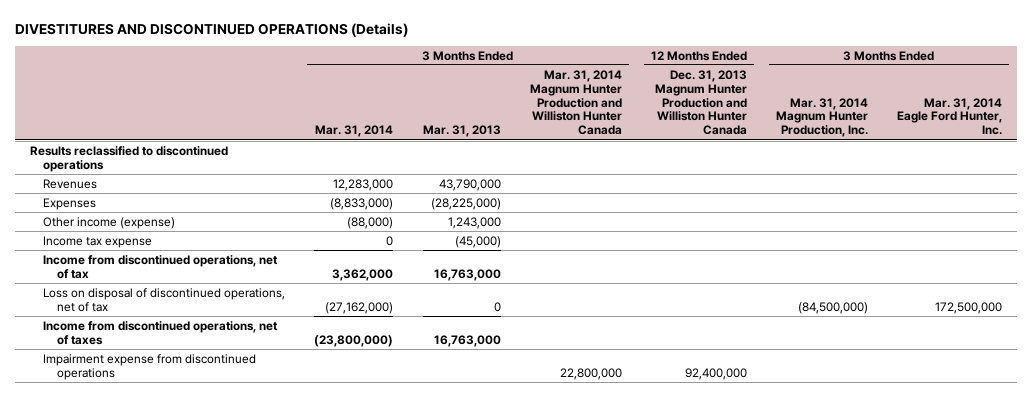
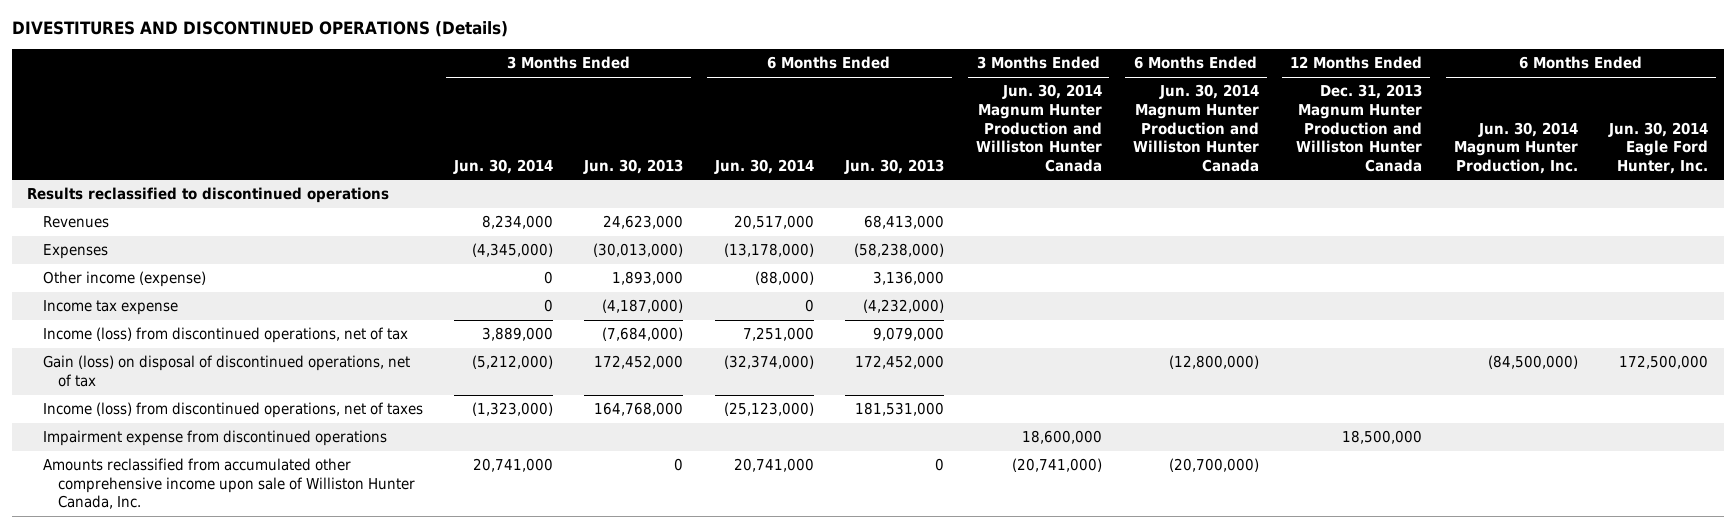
- | 3 Months Ended Mar. 31, 2014 | 3 Months Ended Mar. 31, 2013 | 3 Months Ended Mar. 31, 2014 Magnum Hunter Production and Williston Hunter Canada | 12 Months Ended Dec. 31, 2013 Magnum Hunter Production and Williston Hunter Canada | 3 Months Ended Mar. 31, 2014 Magnum Hunter Production, Inc. | 3 Months Ended Mar. 31, 2014 Eagle Ford Hunter, Inc.
+ | 3 Months Ended Jun. 30, 2014 | 3 Months Ended Jun. 30, 2013 | 6 Months Ended Jun. 30, 2014 | 6 Months Ended Jun. 30, 2013 | 3 Months Ended Jun. 30, 2014 Magnum Hunter Production and Williston Hunter Canada | 6 Months Ended Jun. 30, 2014 Magnum Hunter Production and Williston Hunter Canada | 12 Months Ended Dec. 31, 2013 Magnum Hunter Production and Williston Hunter Canada | 6 Months Ended Jun. 30, 2014 Magnum Hunter Production, Inc. | 6 Months Ended Jun. 30, 2014 Eagle Ford Hunter, Inc.
- Income from discontinued operations, net of tax | 3,362,000 | 16,763,000 | | | |
- Loss on disposal of discontinued operations, net of tax | (27,162,000) | 0 | | | (84,500,000) | 172,500,000
- Income from discontinued operations, net of taxes | (23,800,000) | 16,763,000 | | | |
- Impairment expense from discontinued operations | | | 22,800,000 | 92,400,000 | |
+ Income (loss) from discontinued operations, net of tax | 3,889,000 | (7,684,000) | 7,251,000 | 9,079,000 | | | | |
+ Gain (loss) on disposal of discontinued operations, net of tax | (5,212,000) | 172,452,000 | (32,374,000) | 172,452,000 | | (12,800,000) | | (84,500,000) | 172,500,000
+ Income (loss) from discontinued operations, net of taxes | (1,323,000) | 164,768,000 | (25,123,000) | 181,531,000 | | | | |
+ Impairment expense from discontinued operations | | | | | 18,600,000 | | 18,500,000 | |
+ Amounts reclassified from accumulated other comprehensive income upon sale of Williston Hunter Canada, Inc. | 20,741,000 | 0 | 20,741,000 | 0 | (20,741,000) | (20,700,000) | | |

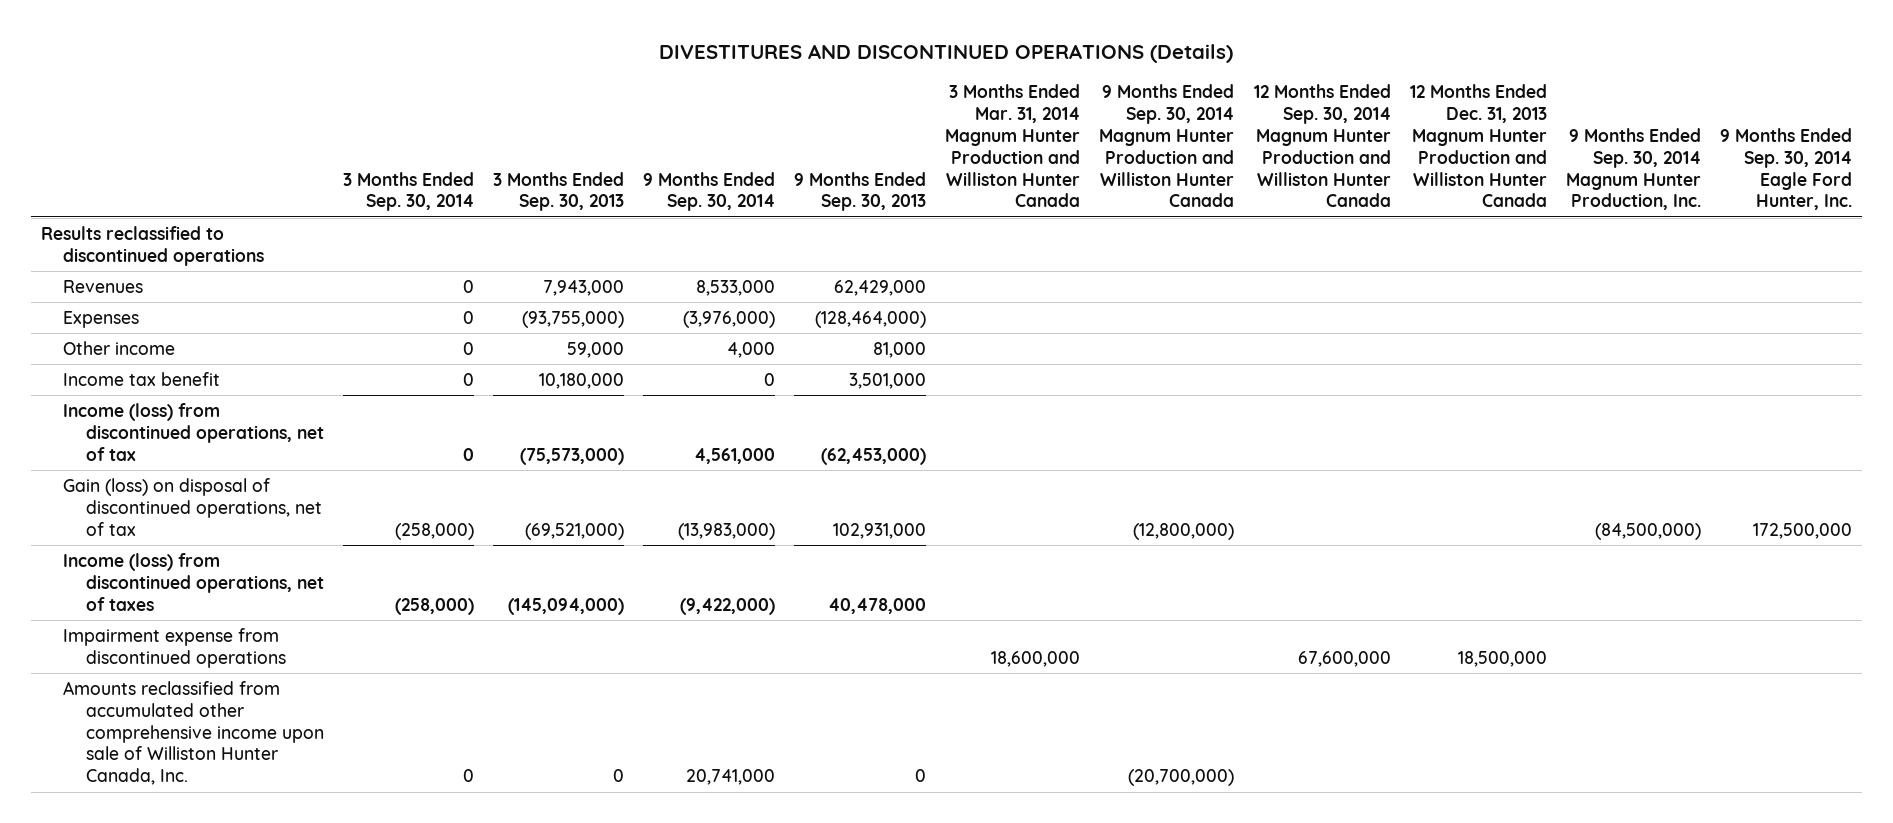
- | 3 Months Ended Jun. 30, 2014 | 3 Months Ended Jun. 30, 2013 | 6 Months Ended Jun. 30, 2014 | 6 Months Ended Jun. 30, 2013 | 3 Months Ended Jun. 30, 2014 Magnum Hunter Production and Williston Hunter Canada | 6 Months Ended Jun. 30, 2014 Magnum Hunter Production and Williston Hunter Canada | 12 Months Ended Dec. 31, 2013 Magnum Hunter Production and Williston Hunter Canada | 6 Months Ended Jun. 30, 2014 Magnum Hunter Production, Inc. | 6 Months Ended Jun. 30, 2014 Eagle Ford Hunter, Inc.
+ | 3 Months Ended Sep. 30, 2014 | 3 Months Ended Sep. 30, 2013 | 9 Months Ended Sep. 30, 2014 | 9 Months Ended Sep. 30, 2013 | 3 Months Ended Mar. 31, 2014 Magnum Hunter Production and Williston Hunter Canada | 9 Months Ended Sep. 30, 2014 Magnum Hunter Production and Williston Hunter Canada | 12 Months Ended Sep. 30, 2014 Magnum Hunter Production and Williston Hunter Canada | 12 Months Ended Dec. 31, 2013 Magnum Hunter Production and Williston Hunter Canada | 9 Months Ended Sep. 30, 2014 Magnum Hunter Production, Inc. | 9 Months Ended Sep. 30, 2014 Eagle Ford Hunter, Inc.
- Other income (expense) | 0 | 1,893,000 | (88,000) | 3,136,000 | | | | |
- Income tax expense | 0 | (4,187,000) | 0 | (4,232,000) | | | | |
+ Other income | 0 | 59,000 | 4,000 | 81,000 | | | | | |
+ Income tax benefit | 0 | 10,180,000 | 0 | 3,501,000 | | | | | |

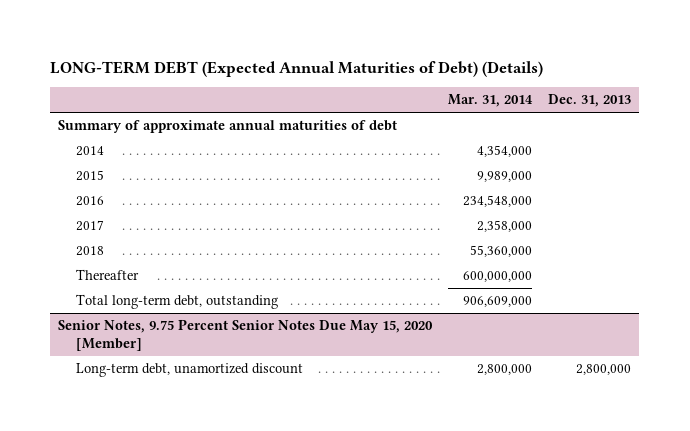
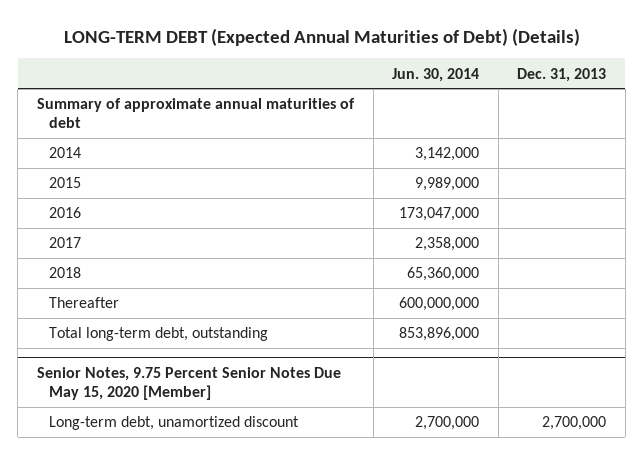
- | Mar. 31, 2014 | Dec. 31, 2013
+ | Jun. 30, 2014 | Dec. 31, 2013
@ Senior Notes, 9.75 Percent Senior Notes Due May 15, 2020 [Member]
- Long-term debt, unamortized discount | 2,800,000 | 2,800,000
+ Long-term debt, unamortized discount | 2,700,000 | 2,700,000

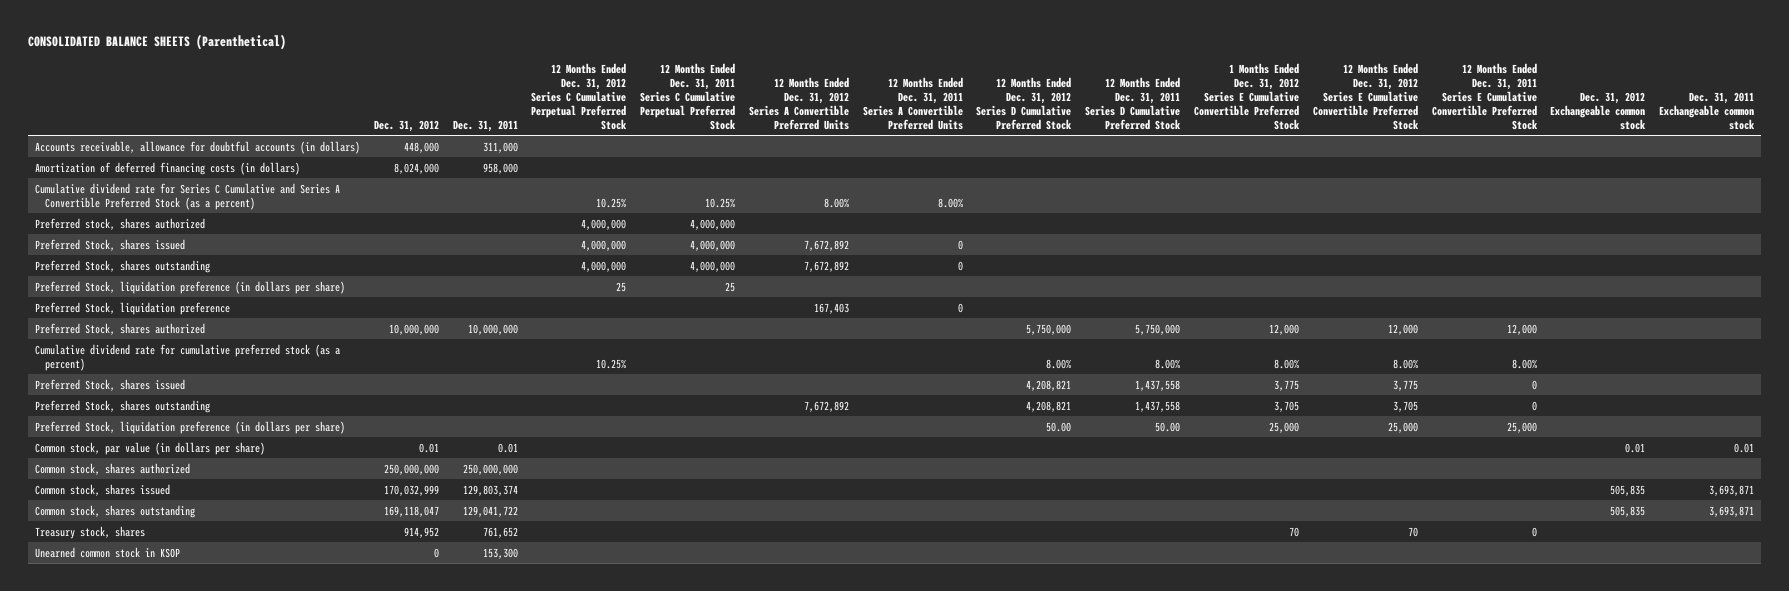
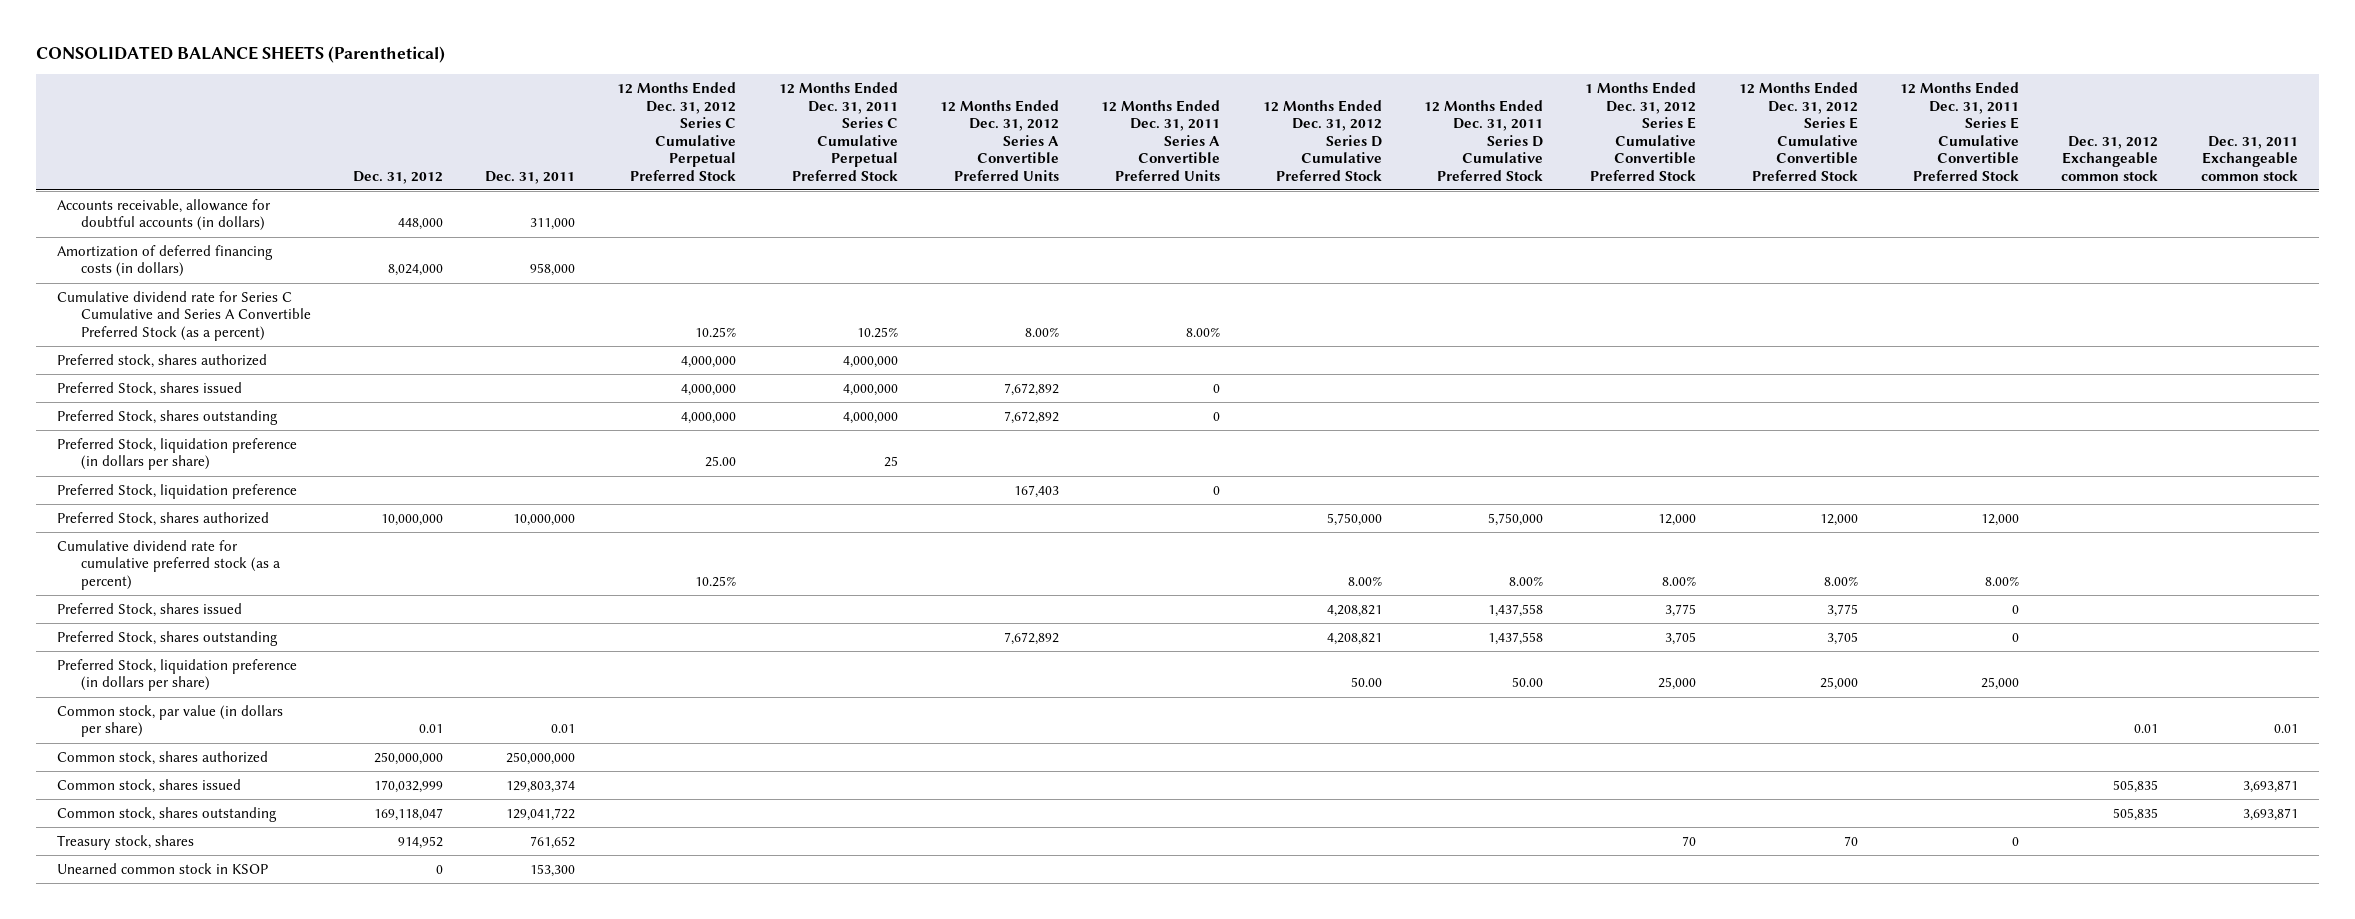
- Preferred Stock, liquidation preference (in dollars per share) | | | 25 | 25 | | | | | | | | |
+ Preferred Stock, liquidation preference (in dollars per share) | | | 25.00 | 25 | | | | | | | | |

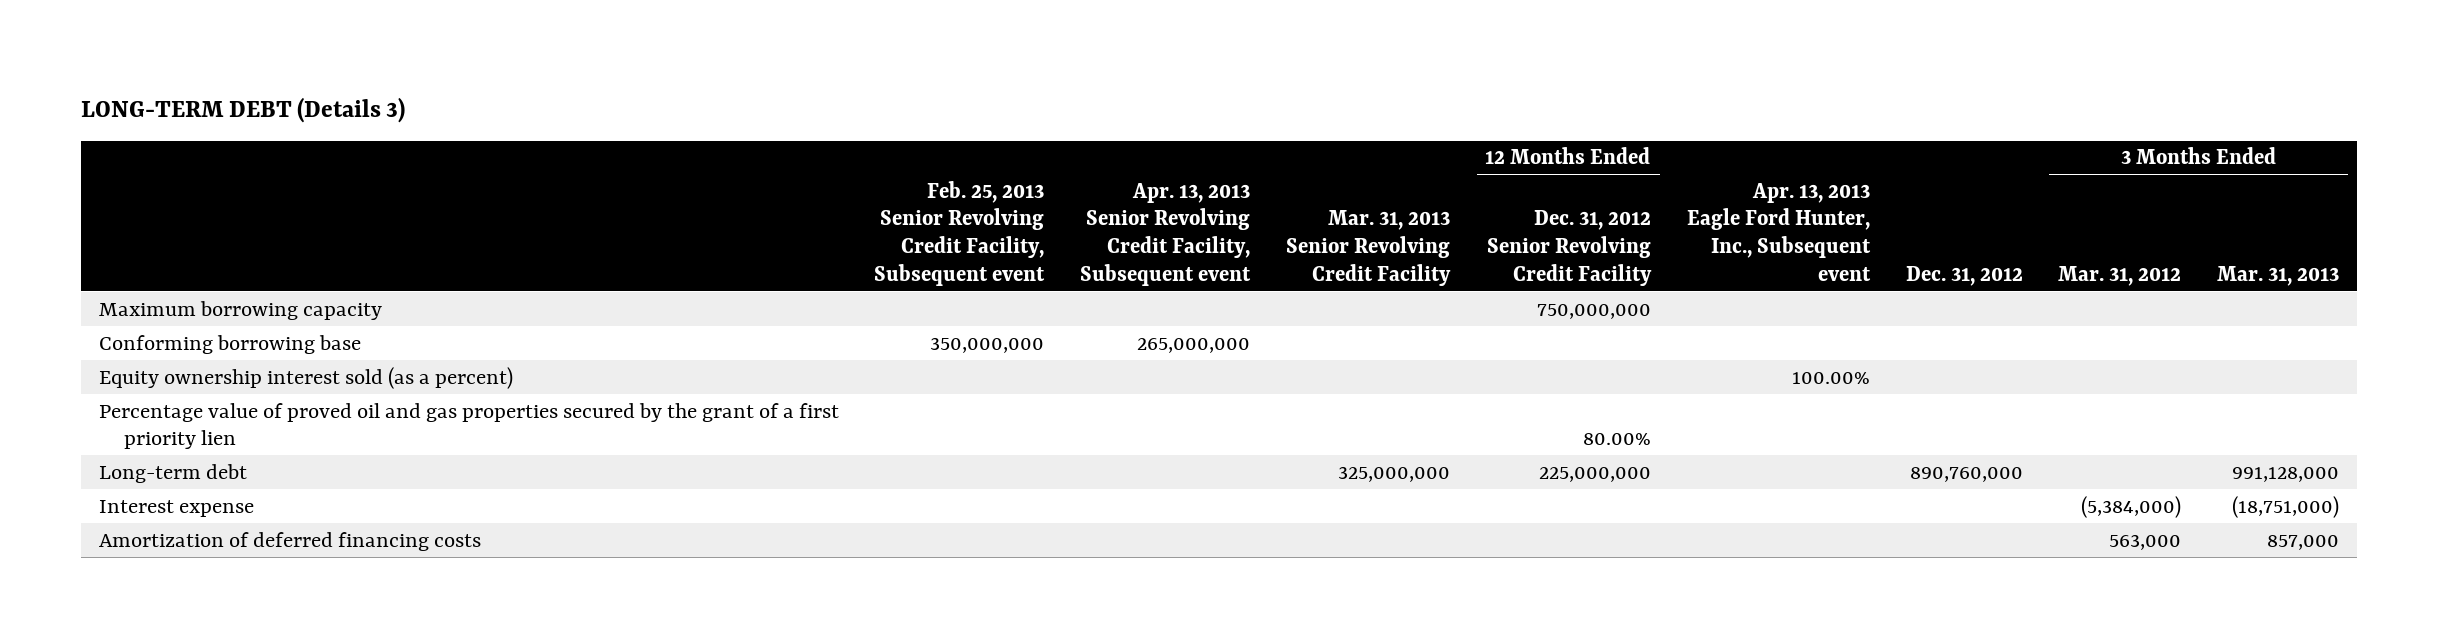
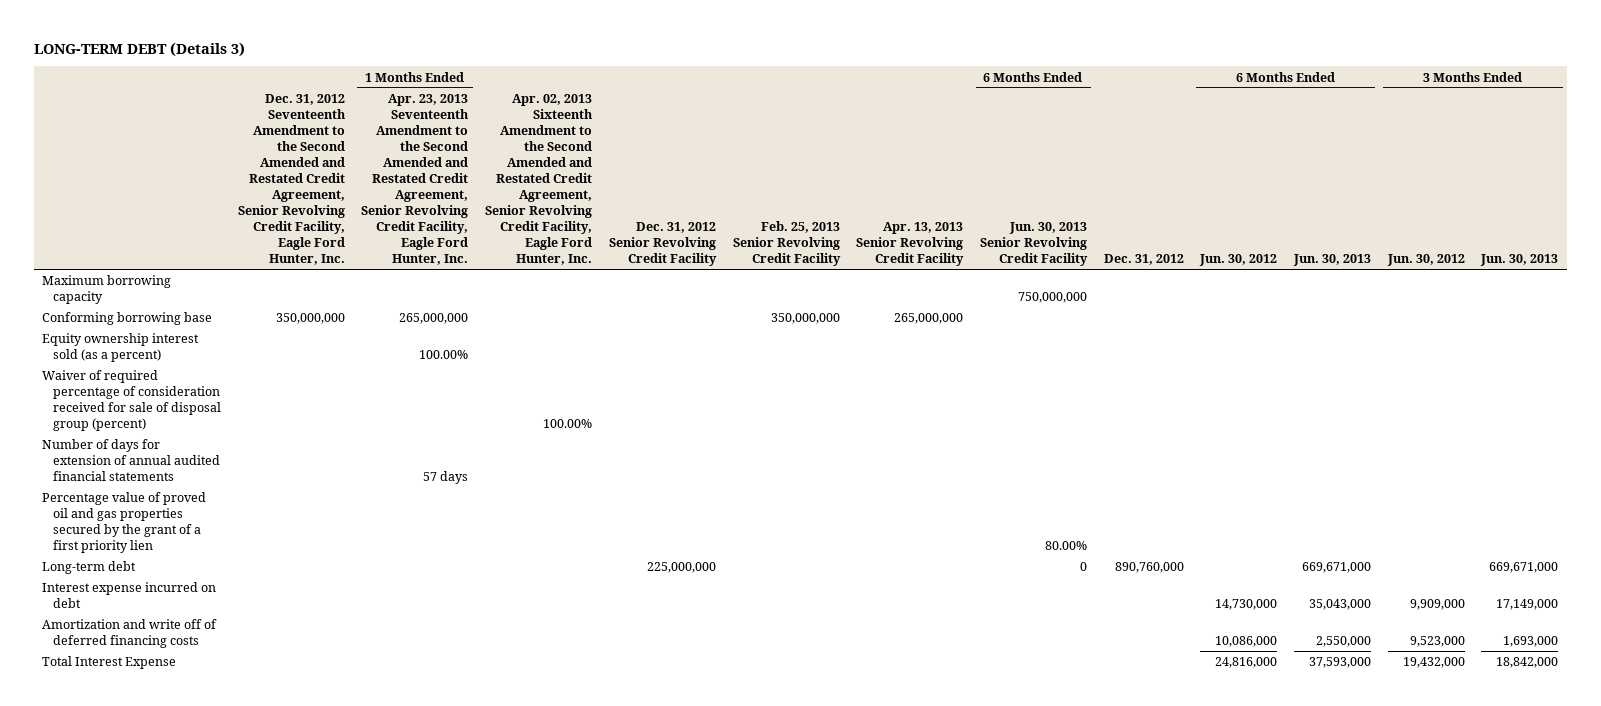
- | Feb. 25, 2013 Senior Revolving Credit Facility, Subsequent event | Apr. 13, 2013 Senior Revolving Credit Facility, Subsequent event | Mar. 31, 2013 Senior Revolving Credit Facility | 12 Months Ended Dec. 31, 2012 Senior Revolving Credit Facility | Apr. 13, 2013 Eagle Ford Hunter, Inc., Subsequent event | Dec. 31, 2012 | 3 Months Ended Mar. 31, 2012 | 3 Months Ended Mar. 31, 2013
+ | Dec. 31, 2012 Seventeenth Amendment to the Second Amended and Restated Credit Agreement, Senior Revolving Credit Facility, Eagle Ford Hunter, Inc. | 1 Months Ended Apr. 23, 2013 Seventeenth Amendment to the Second Amended and Restated Credit Agreement, Senior Revolving Credit Facility, Eagle Ford Hunter, Inc. | Apr. 02, 2013 Sixteenth Amendment to the Second Amended and Restated Credit Agreement, Senior Revolving Credit Facility, Eagle Ford Hunter, Inc. | Dec. 31, 2012 Senior Revolving Credit Facility | Feb. 25, 2013 Senior Revolving Credit Facility | Apr. 13, 2013 Senior Revolving Credit Facility | 6 Months Ended Jun. 30, 2013 Senior Revolving Credit Facility | Dec. 31, 2012 | 6 Months Ended Jun. 30, 2012 | 6 Months Ended Jun. 30, 2013 | 3 Months Ended Jun. 30, 2012 | 3 Months Ended Jun. 30, 2013
+ Waiver of required percentage of consideration received for sale of disposal group (percent) | | | 100.00% | | | | | | | | |
+ Number of days for extension of annual audited financial statements | | 57 days | | | | | | | | | |
- Interest expense | | | | | | | (5,384,000) | (18,751,000)
- Amortization of deferred financing costs | | | | | | | 563,000 | 857,000
+ Interest expense incurred on debt | | | | | | | | | 14,730,000 | 35,043,000 | 9,909,000 | 17,149,000
+ Amortization and write off of deferred financing costs | | | | | | | | | 10,086,000 | 2,550,000 | 9,523,000 | 1,693,000
+ Total Interest Expense | | | | | | | | | 24,816,000 | 37,593,000 | 19,432,000 | 18,842,000

